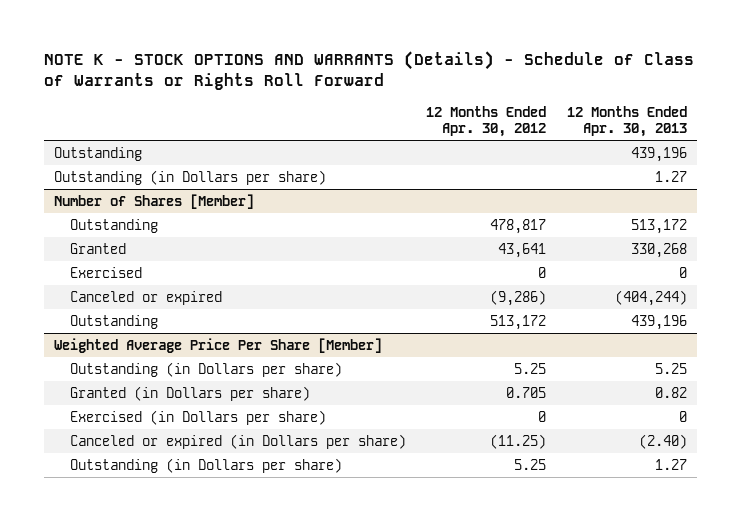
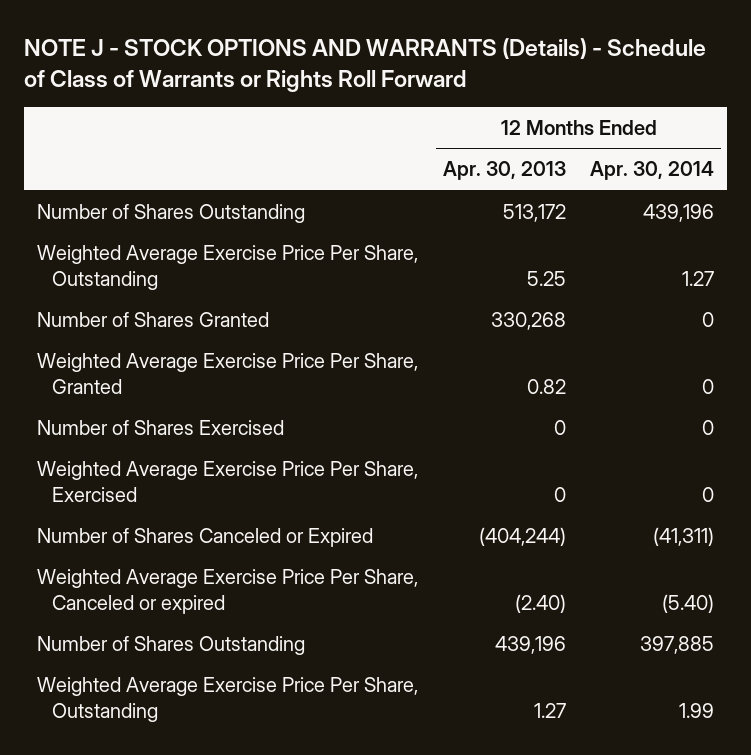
- NOTE K - STOCK OPTIONS AND WARRANTS (Details) - Schedule of Class of Warrants or Rights Roll Forward
+ NOTE J - STOCK OPTIONS AND WARRANTS (Details) - Schedule of Class of Warrants or Rights Roll Forward
- | 12 Months Ended Apr. 30, 2012 | 12 Months Ended Apr. 30, 2013
+ | 12 Months Ended Apr. 30, 2013 | 12 Months Ended Apr. 30, 2014
- Outstanding | | 439,196
- Outstanding (in Dollars per share) | | 1.27
- Number of Shares [Member]
- Outstanding | 478,817 | 513,172
- Granted | 43,641 | 330,268
- Exercised | 0 | 0
- Canceled or expired | (9,286) | (404,244)
- Outstanding | 513,172 | 439,196
- Weighted Average Price Per Share [Member]
- Outstanding (in Dollars per share) | 5.25 | 5.25
- Granted (in Dollars per share) | 0.705 | 0.82
- Exercised (in Dollars per share) | 0 | 0
- Canceled or expired (in Dollars per share) | (11.25) | (2.40)
- Outstanding (in Dollars per share) | 5.25 | 1.27
+ Number of Shares Outstanding | 513,172 | 439,196
+ Weighted Average Exercise Price Per Share, Outstanding | 5.25 | 1.27
+ Number of Shares Granted | 330,268 | 0
+ Weighted Average Exercise Price Per Share, Granted | 0.82 | 0
+ Number of Shares Exercised | 0 | 0
+ Weighted Average Exercise Price Per Share, Exercised | 0 | 0
+ Number of Shares Canceled or Expired | (404,244) | (41,311)
+ Weighted Average Exercise Price Per Share, Canceled or expired | (2.40) | (5.40)
+ Number of Shares Outstanding | 439,196 | 397,885
+ Weighted Average Exercise Price Per Share, Outstanding | 1.27 | 1.99

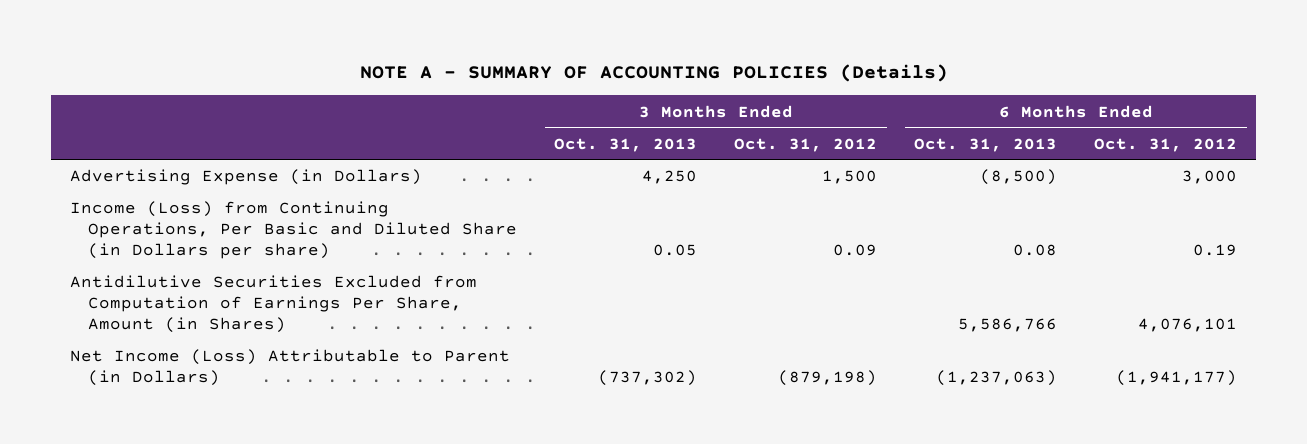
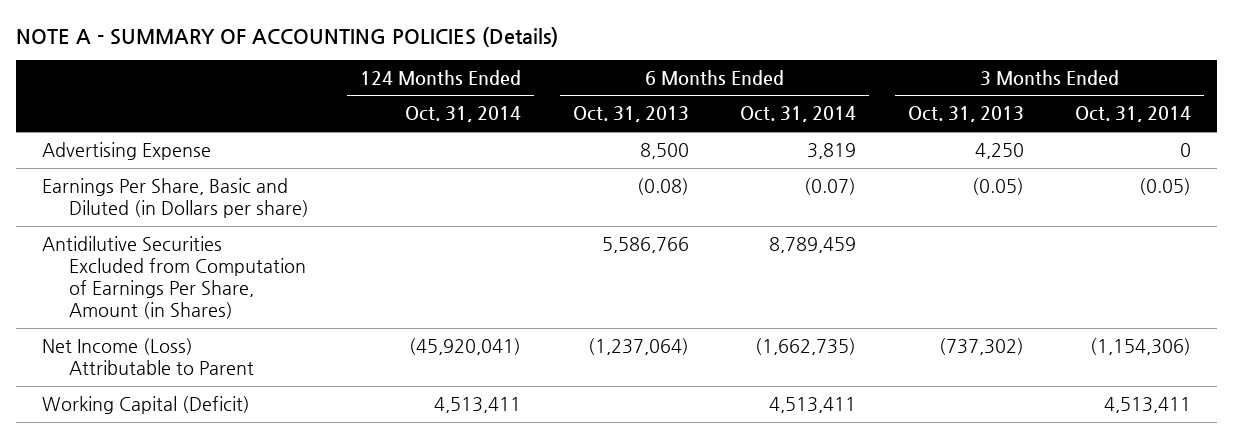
- | 3 Months Ended Oct. 31, 2013 | 3 Months Ended Oct. 31, 2012 | 6 Months Ended Oct. 31, 2013 | 6 Months Ended Oct. 31, 2012
+ | 124 Months Ended Oct. 31, 2014 | 6 Months Ended Oct. 31, 2013 | 6 Months Ended Oct. 31, 2014 | 3 Months Ended Oct. 31, 2013 | 3 Months Ended Oct. 31, 2014
- Advertising Expense (in Dollars) | 4,250 | 1,500 | (8,500) | 3,000
- Income (Loss) from Continuing Operations, Per Basic and Diluted Share (in Dollars per share) | 0.05 | 0.09 | 0.08 | 0.19
+ Advertising Expense | | 8,500 | 3,819 | 4,250 | 0
+ Earnings Per Share, Basic and Diluted (in Dollars per share) | | (0.08) | (0.07) | (0.05) | (0.05)
- Net Income (Loss) Attributable to Parent (in Dollars) | (737,302) | (879,198) | (1,237,063) | (1,941,177)
+ Net Income (Loss) Attributable to Parent | (45,920,041) | (1,237,064) | (1,662,735) | (737,302) | (1,154,306)
+ Working Capital (Deficit) | 4,513,411 | | 4,513,411 | | 4,513,411

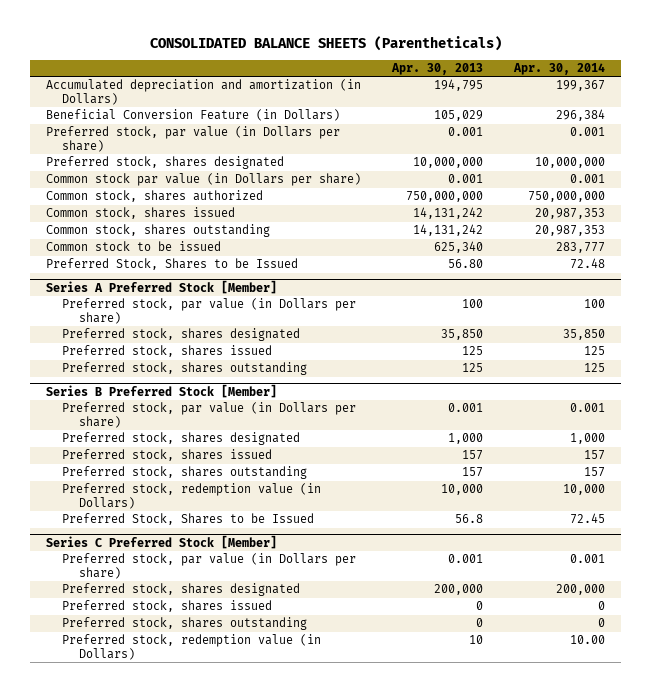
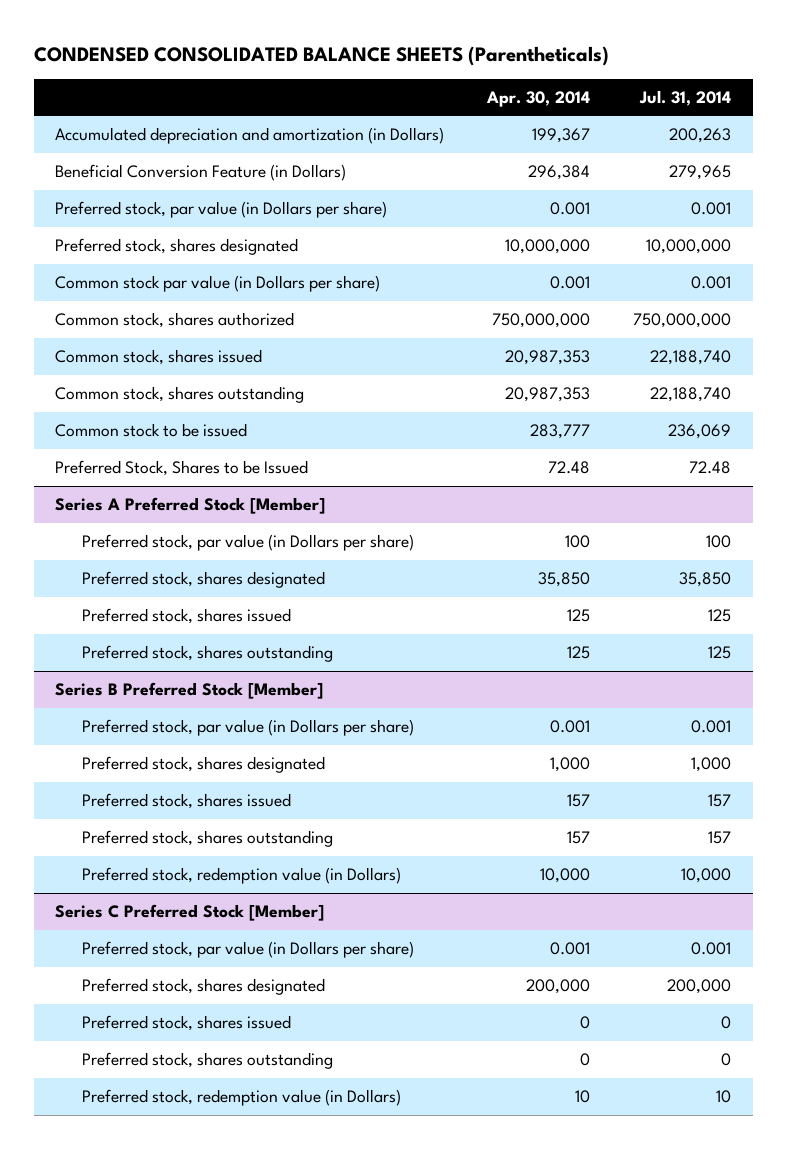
- CONSOLIDATED BALANCE SHEETS (Parentheticals)
+ CONDENSED CONSOLIDATED BALANCE SHEETS (Parentheticals)
- | Apr. 30, 2013 | Apr. 30, 2014
+ | Apr. 30, 2014 | Jul. 31, 2014
@ Series B Preferred Stock [Member]
- Preferred Stock, Shares to be Issued | 56.8 | 72.45
@ Series C Preferred Stock [Member]
- Preferred stock, redemption value (in Dollars) | 10 | 10.00
+ Preferred stock, redemption value (in Dollars) | 10 | 10

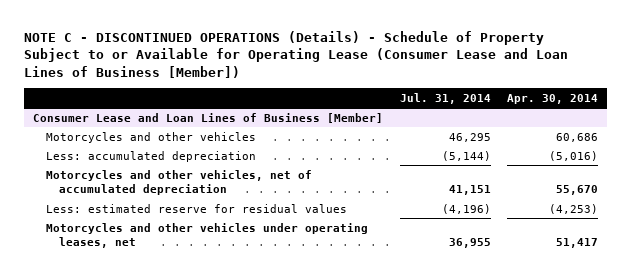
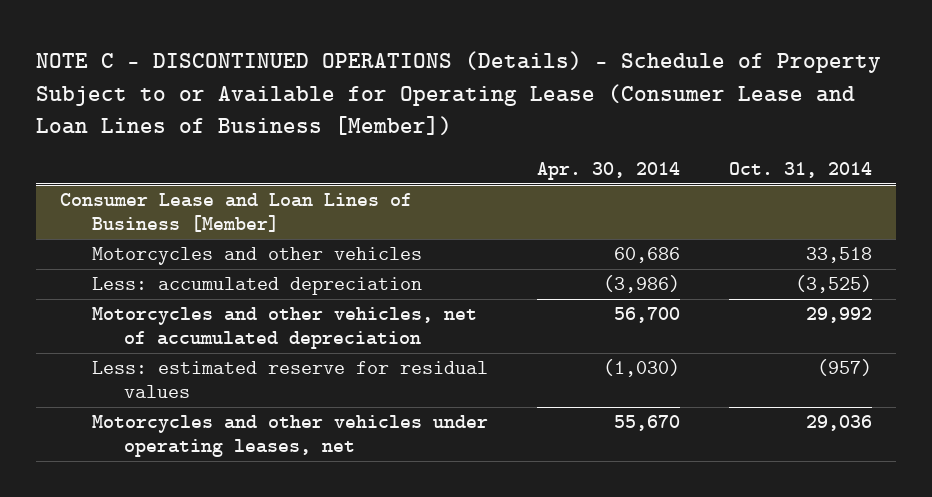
- | Jul. 31, 2014 | Apr. 30, 2014
+ | Apr. 30, 2014 | Oct. 31, 2014
@ Consumer Lease and Loan Lines of Business [Member]
- Less: accumulated depreciation | (5,144) | (5,016)
- Motorcycles and other vehicles, net of accumulated depreciation | 41,151 | 55,670
- Less: estimated reserve for residual values | (4,196) | (4,253)
- Motorcycles and other vehicles under operating leases, net | 36,955 | 51,417
+ Less: accumulated depreciation | (3,986) | (3,525)
+ Motorcycles and other vehicles, net of accumulated depreciation | 56,700 | 29,992
+ Less: estimated reserve for residual values | (1,030) | (957)
+ Motorcycles and other vehicles under operating leases, net | 55,670 | 29,036

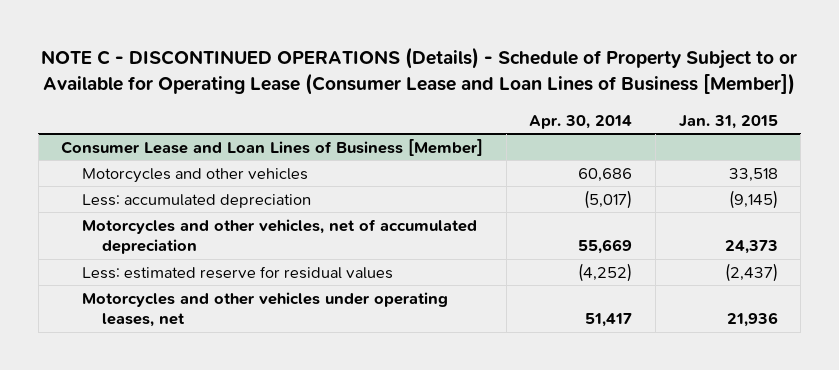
- | Apr. 30, 2014 | Oct. 31, 2014
+ | Apr. 30, 2014 | Jan. 31, 2015
@ Consumer Lease and Loan Lines of Business [Member]
- Less: accumulated depreciation | (3,986) | (3,525)
- Motorcycles and other vehicles, net of accumulated depreciation | 56,700 | 29,992
- Less: estimated reserve for residual values | (1,030) | (957)
- Motorcycles and other vehicles under operating leases, net | 55,670 | 29,036
+ Less: accumulated depreciation | (5,017) | (9,145)
+ Motorcycles and other vehicles, net of accumulated depreciation | 55,669 | 24,373
+ Less: estimated reserve for residual values | (4,252) | (2,437)
+ Motorcycles and other vehicles under operating leases, net | 51,417 | 21,936

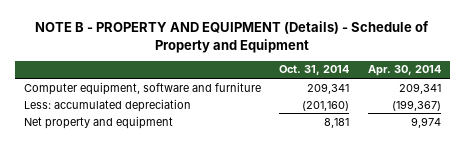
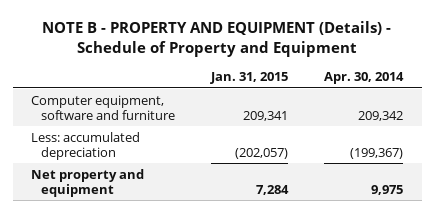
- | Oct. 31, 2014 | Apr. 30, 2014
+ | Jan. 31, 2015 | Apr. 30, 2014
- Computer equipment, software and furniture | 209,341 | 209,341
+ Computer equipment, software and furniture | 209,341 | 209,342
- Net property and equipment | 8,181 | 9,974
+ Net property and equipment | 7,284 | 9,975

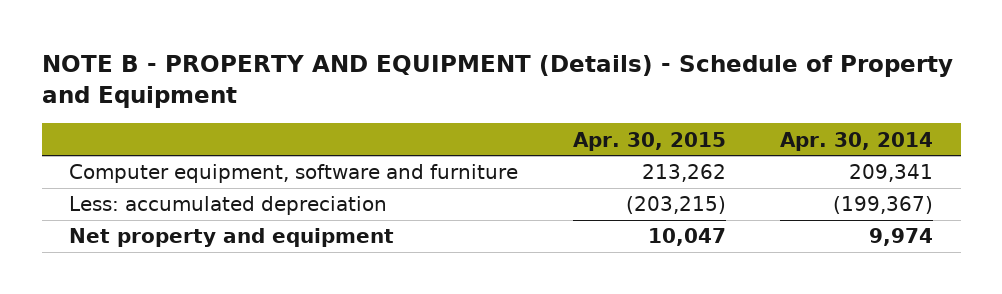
- | Jan. 31, 2015 | Apr. 30, 2014
+ | Apr. 30, 2015 | Apr. 30, 2014
- Computer equipment, software and furniture | 209,341 | 209,342
+ Computer equipment, software and furniture | 213,262 | 209,341
- Net property and equipment | 7,284 | 9,975
+ Net property and equipment | 10,047 | 9,974

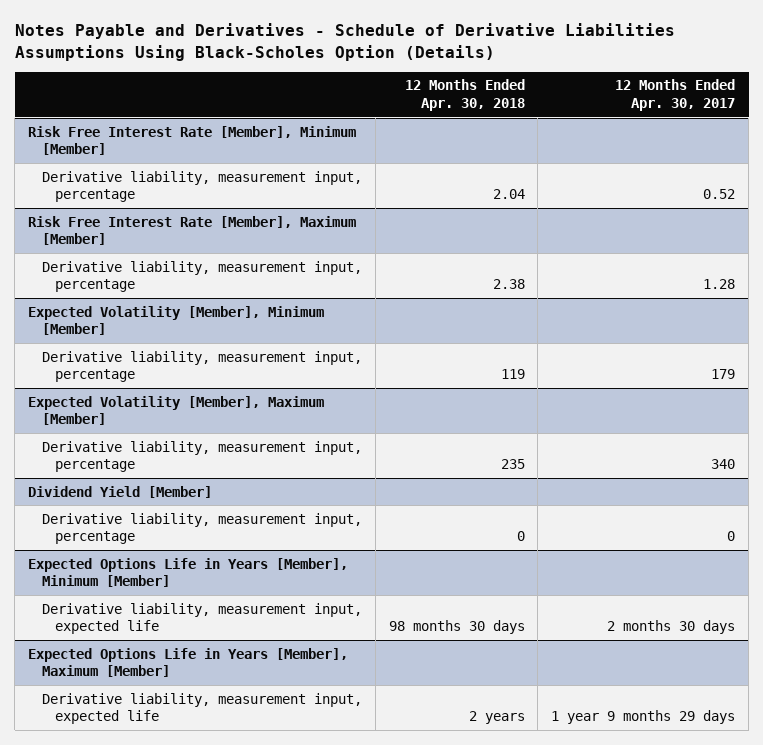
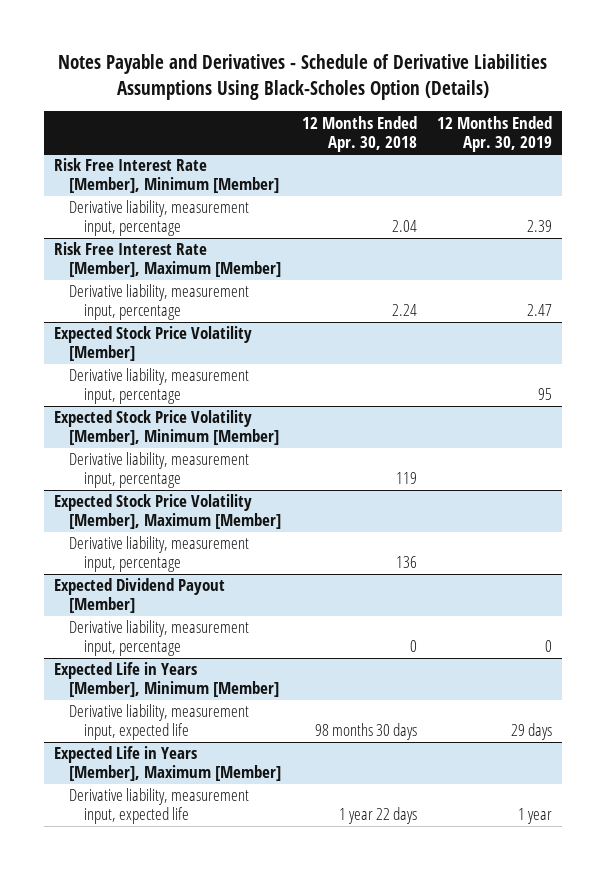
- | 12 Months Ended Apr. 30, 2018 | 12 Months Ended Apr. 30, 2017
+ | 12 Months Ended Apr. 30, 2018 | 12 Months Ended Apr. 30, 2019
@ Risk Free Interest Rate [Member], Maximum [Member]
- Derivative liability, measurement input, percentage | 2.38 | 1.28
- Expected Volatility [Member], Minimum [Member]
@ Risk Free Interest Rate [Member], Maximum [Member]
+ Derivative liability, measurement input, percentage | 2.24 | 2.47
+ Expected Stock Price Volatility [Member]
+ Derivative liability, measurement input, percentage | | 95
+ Expected Stock Price Volatility [Member], Minimum [Member]
- Expected Volatility [Member], Maximum [Member]
- Derivative liability, measurement input, percentage | 235 | 340
- Dividend Yield [Member]
+ Expected Stock Price Volatility [Member], Maximum [Member]
+ Derivative liability, measurement input, percentage | 136 |
+ Expected Dividend Payout [Member]
- Expected Options Life in Years [Member], Minimum [Member]
+ Expected Life in Years [Member], Minimum [Member]
- Expected Options Life in Years [Member], Maximum [Member]
- Derivative liability, measurement input, expected life | 2 years | 1 year 9 months 29 days
+ Expected Life in Years [Member], Maximum [Member]
+ Derivative liability, measurement input, expected life | 1 year 22 days | 1 year

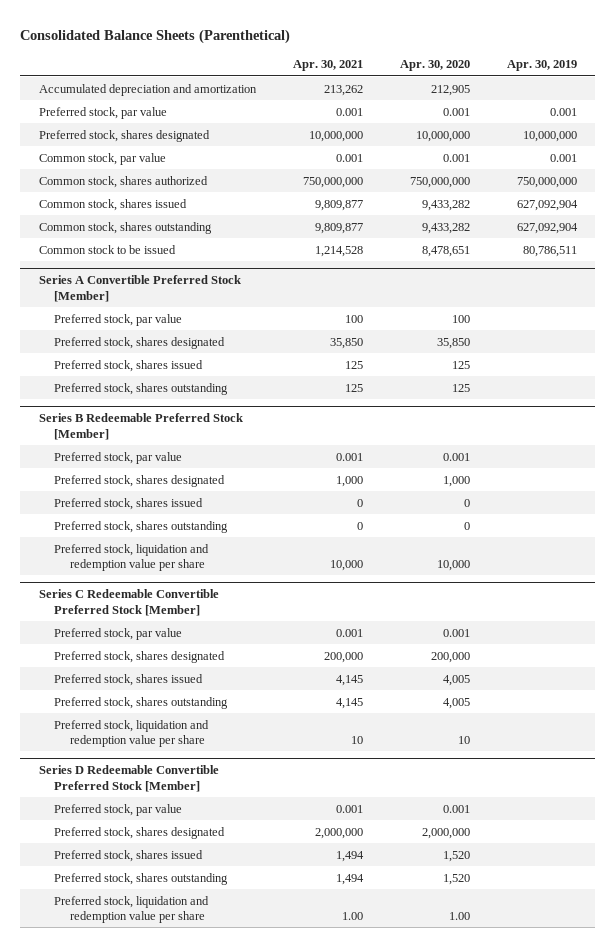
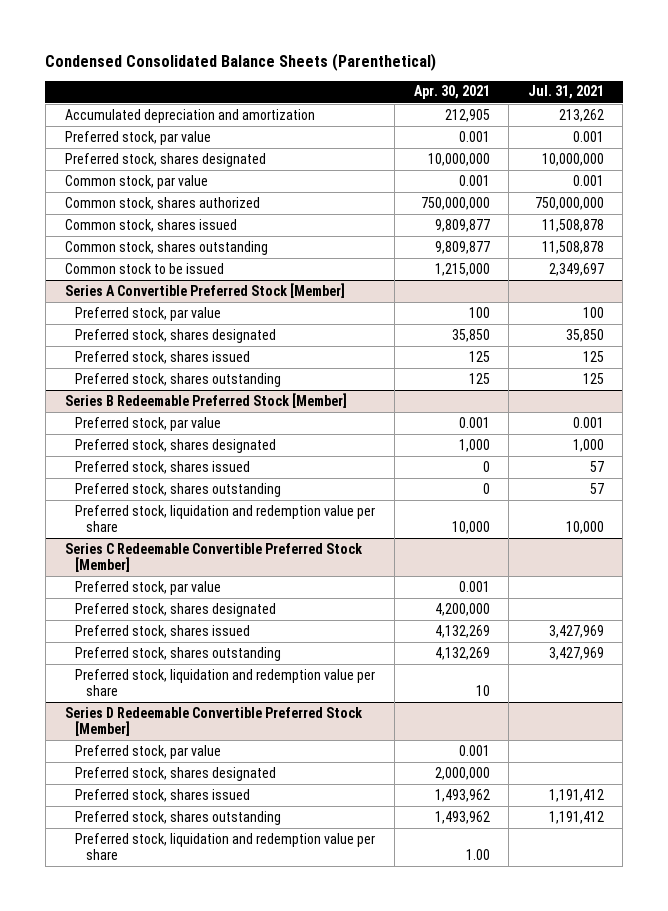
- Consolidated Balance Sheets (Parenthetical)
+ Condensed Consolidated Balance Sheets (Parenthetical)
- | Apr. 30, 2021 | Apr. 30, 2020 | Apr. 30, 2019
+ | Apr. 30, 2021 | Jul. 31, 2021
- Accumulated depreciation and amortization | 213,262 | 212,905 |
+ Accumulated depreciation and amortization | 212,905 | 213,262
- Common stock to be issued | 1,214,528 | 8,478,651 | 80,786,511
+ Common stock to be issued | 1,215,000 | 2,349,697
@ Series C Redeemable Convertible Preferred Stock [Member]
- Preferred stock, shares designated | 200,000 | 200,000 |
- Preferred stock, shares issued | 4,145 | 4,005 |
- Preferred stock, shares outstanding | 4,145 | 4,005 |
+ Preferred stock, shares designated | 4,200,000 |
+ Preferred stock, shares issued | 4,132,269 | 3,427,969
+ Preferred stock, shares outstanding | 4,132,269 | 3,427,969
@ Series D Redeemable Convertible Preferred Stock [Member]
- Preferred stock, shares issued | 1,494 | 1,520 |
- Preferred stock, shares outstanding | 1,494 | 1,520 |
+ Preferred stock, shares issued | 1,493,962 | 1,191,412
+ Preferred stock, shares outstanding | 1,493,962 | 1,191,412

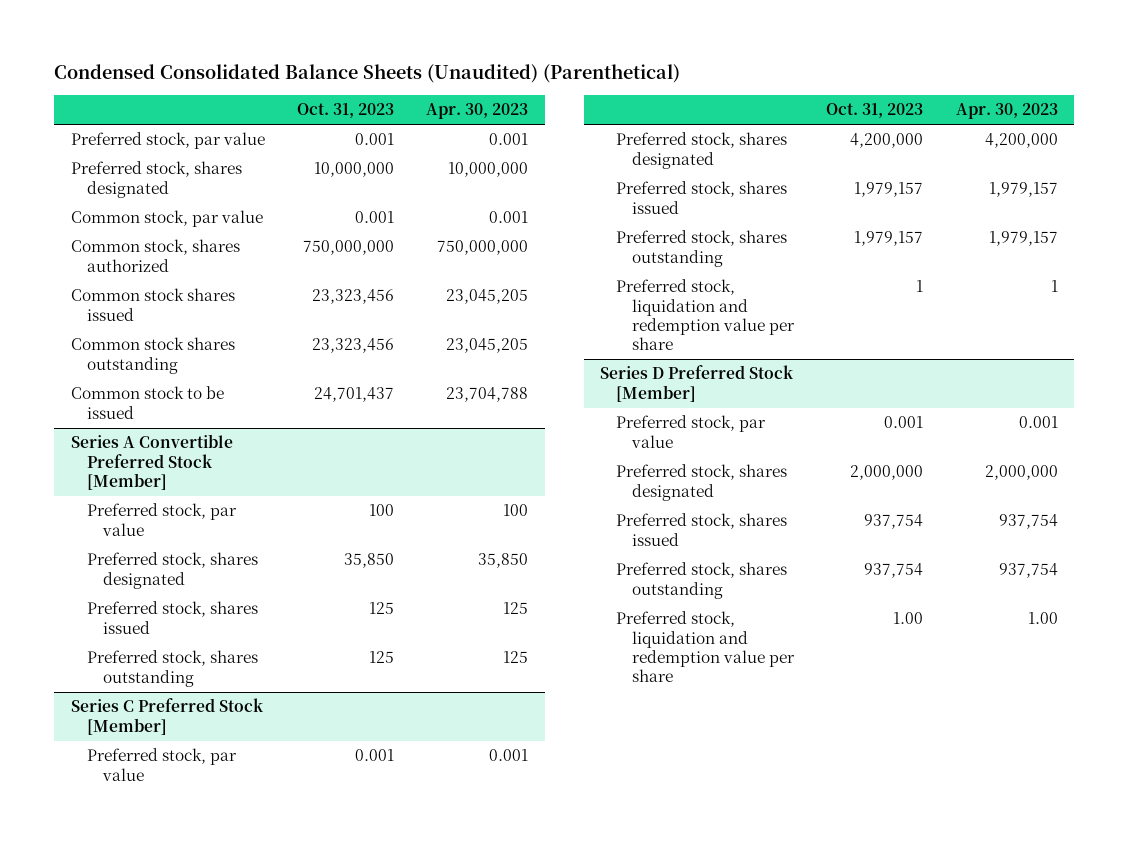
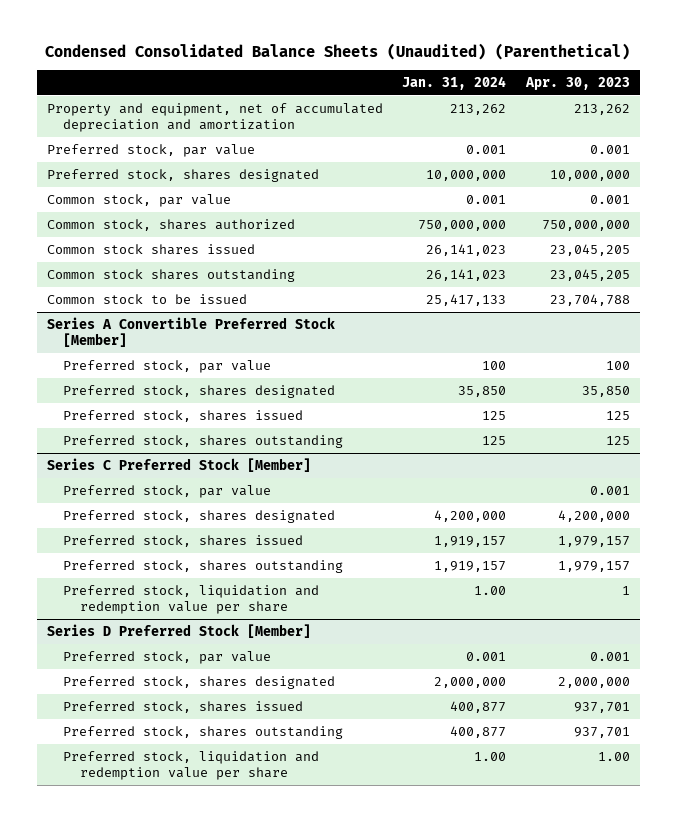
- | Oct. 31, 2023 | Apr. 30, 2023
+ | Jan. 31, 2024 | Apr. 30, 2023
+ Property and equipment, net of accumulated depreciation and amortization | 213,262 | 213,262
@ Series D Preferred Stock [Member]
- Preferred stock, shares issued | 937,754 | 937,754
- Preferred stock, shares outstanding | 937,754 | 937,754
+ Preferred stock, shares issued | 400,877 | 937,701
+ Preferred stock, shares outstanding | 400,877 | 937,701

